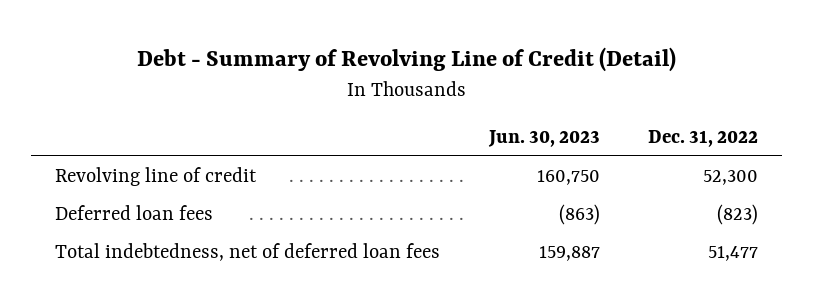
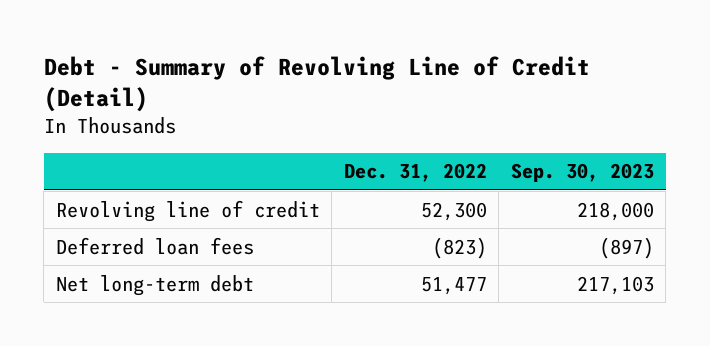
- | Jun. 30, 2023 | Dec. 31, 2022
+ | Dec. 31, 2022 | Sep. 30, 2023
- Total indebtedness, net of deferred loan fees | 159,887 | 51,477
+ Net long-term debt | 51,477 | 217,103

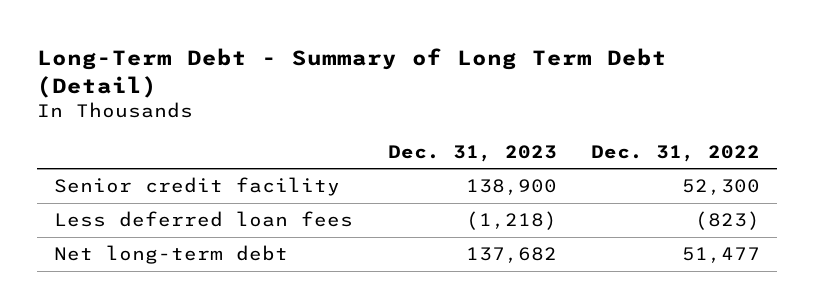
- Debt - Summary of Revolving Line of Credit (Detail)
+ Long-Term Debt - Summary of Long Term Debt (Detail)
- | Dec. 31, 2022 | Sep. 30, 2023
+ | Dec. 31, 2023 | Dec. 31, 2022
- Revolving line of credit | 52,300 | 218,000
- Deferred loan fees | (823) | (897)
+ Senior credit facility | 138,900 | 52,300
+ Less deferred loan fees | (1,218) | (823)

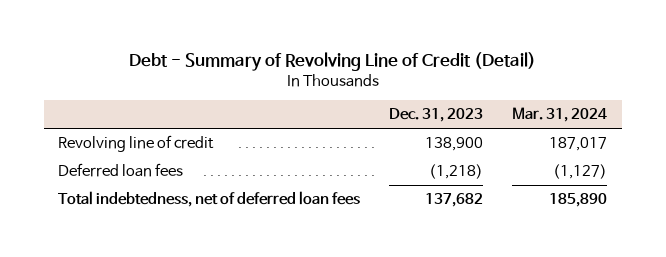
- Long-Term Debt - Summary of Long Term Debt (Detail)
+ Debt - Summary of Revolving Line of Credit (Detail)
- | Dec. 31, 2023 | Dec. 31, 2022
+ | Dec. 31, 2023 | Mar. 31, 2024
- Senior credit facility | 138,900 | 52,300
- Less deferred loan fees | (1,218) | (823)
- Net long-term debt | 137,682 | 51,477
+ Revolving line of credit | 138,900 | 187,017
+ Deferred loan fees | (1,218) | (1,127)
+ Total indebtedness, net of deferred loan fees | 137,682 | 185,890

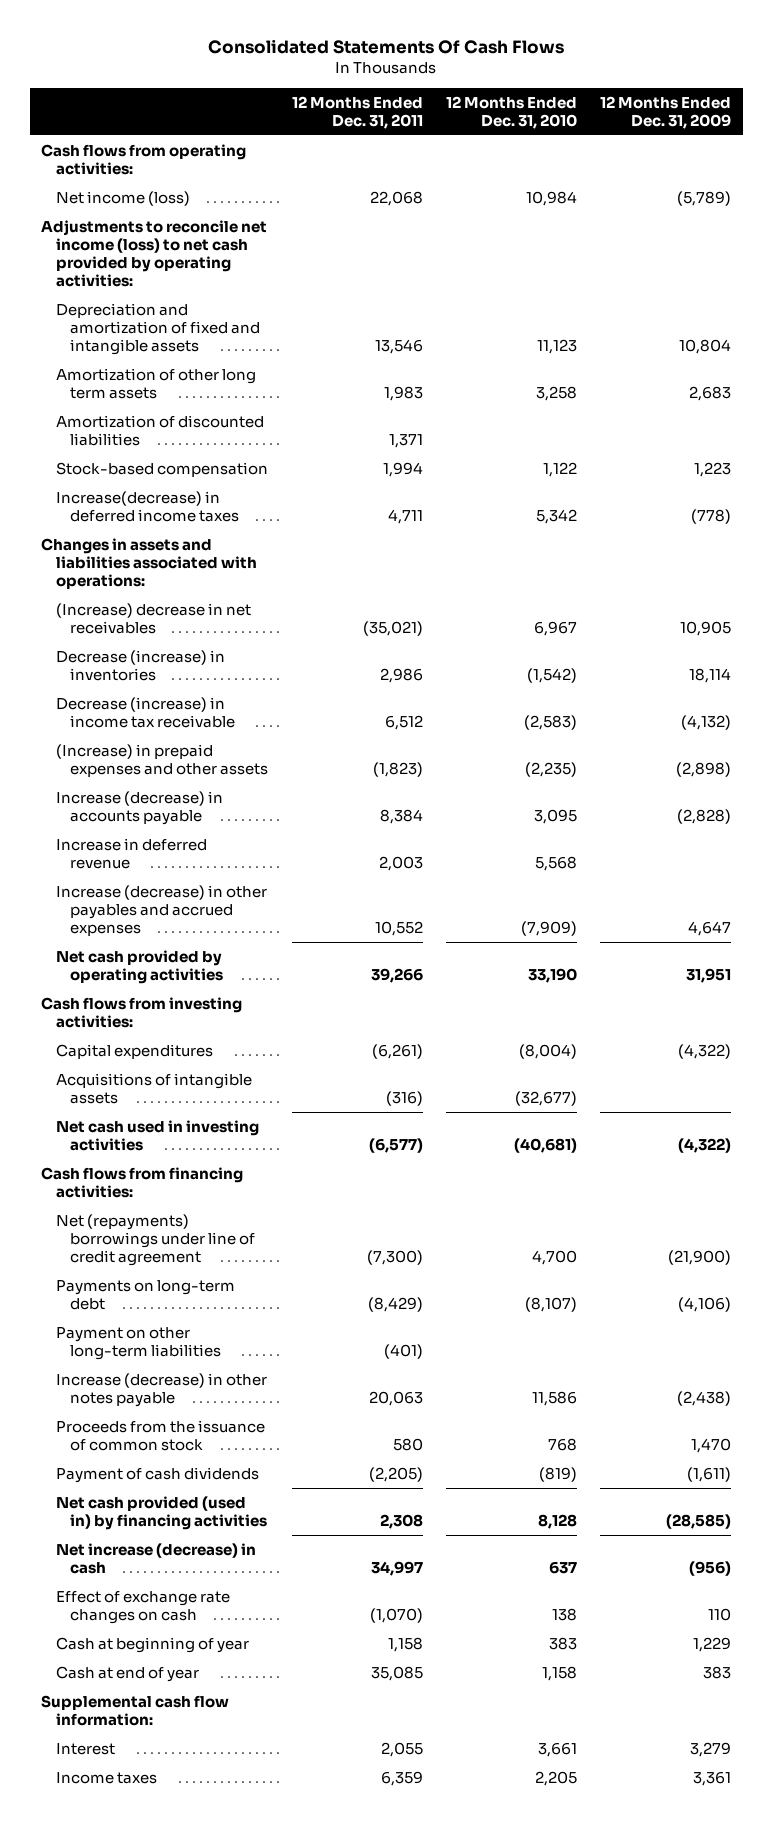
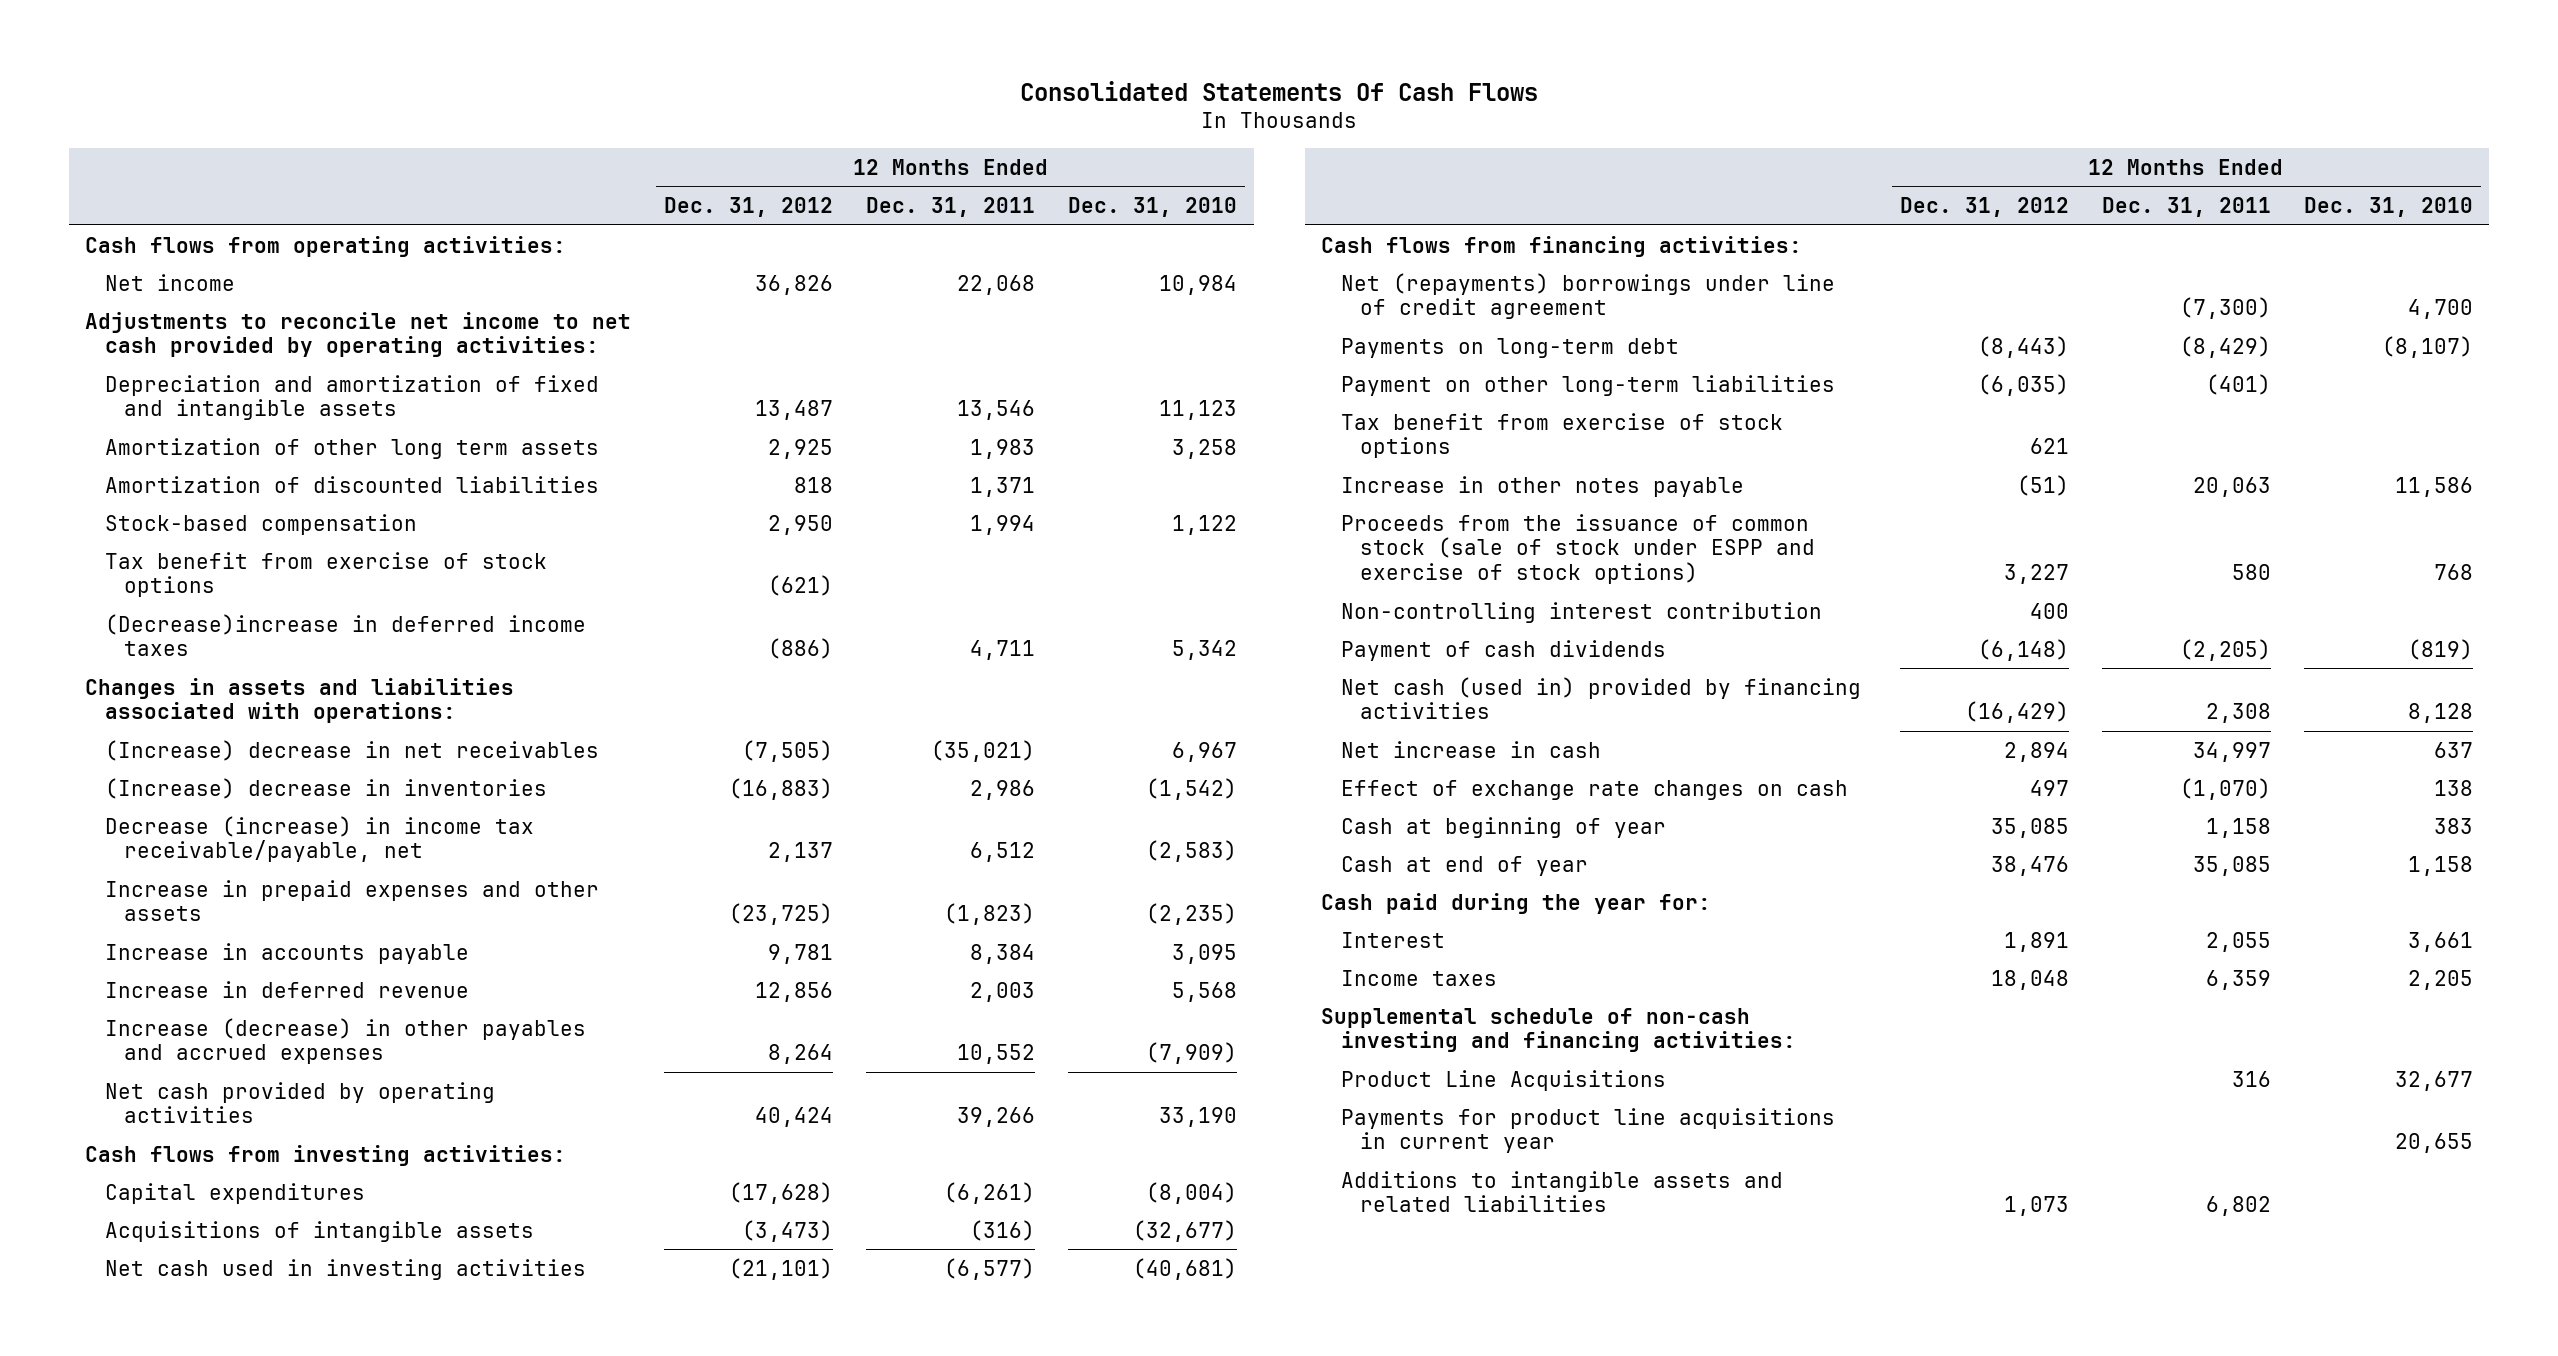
- | 12 Months Ended Dec. 31, 2011 | 12 Months Ended Dec. 31, 2010 | 12 Months Ended Dec. 31, 2009
+ | 12 Months Ended Dec. 31, 2012 | 12 Months Ended Dec. 31, 2011 | 12 Months Ended Dec. 31, 2010
- Net income (loss) | 22,068 | 10,984 | (5,789)
- Adjustments to reconcile net income (loss) to net cash provided by operating activities:
+ Net income | 36,826 | 22,068 | 10,984
+ Adjustments to reconcile net income to net cash provided by operating activities:
- Increase(decrease) in deferred income taxes | 4,711 | 5,342 | (778)
+ Tax benefit from exercise of stock options | (621) | |
+ (Decrease)increase in deferred income taxes | (886) | 4,711 | 5,342
- Decrease (increase) in inventories | 2,986 | (1,542) | 18,114
- Decrease (increase) in income tax receivable | 6,512 | (2,583) | (4,132)
- (Increase) in prepaid expenses and other assets | (1,823) | (2,235) | (2,898)
- Increase (decrease) in accounts payable | 8,384 | 3,095 | (2,828)
+ (Increase) decrease in inventories | (16,883) | 2,986 | (1,542)
+ Decrease (increase) in income tax receivable/payable, net | 2,137 | 6,512 | (2,583)
+ Increase in prepaid expenses and other assets | (23,725) | (1,823) | (2,235)
+ Increase in accounts payable | 9,781 | 8,384 | 3,095
- Increase (decrease) in other notes payable | 20,063 | 11,586 | (2,438)
- Proceeds from the issuance of common stock | 580 | 768 | 1,470
+ Tax benefit from exercise of stock options | 621 | |
+ Increase in other notes payable | (51) | 20,063 | 11,586
+ Proceeds from the issuance of common stock (sale of stock under ESPP and exercise of stock options) | 3,227 | 580 | 768
+ Non-controlling interest contribution | 400 | |
- Net cash provided (used in) by financing activities | 2,308 | 8,128 | (28,585)
- Net increase (decrease) in cash | 34,997 | 637 | (956)
+ Net cash (used in) provided by financing activities | (16,429) | 2,308 | 8,128
+ Net increase in cash | 2,894 | 34,997 | 637
- Supplemental cash flow information:
+ Cash paid during the year for:
+ Supplemental schedule of non-cash investing and financing activities:
+ Product Line Acquisitions | | 316 | 32,677
+ Payments for product line acquisitions in current year | | | 20,655
+ Additions to intangible assets and related liabilities | 1,073 | 6,802 |

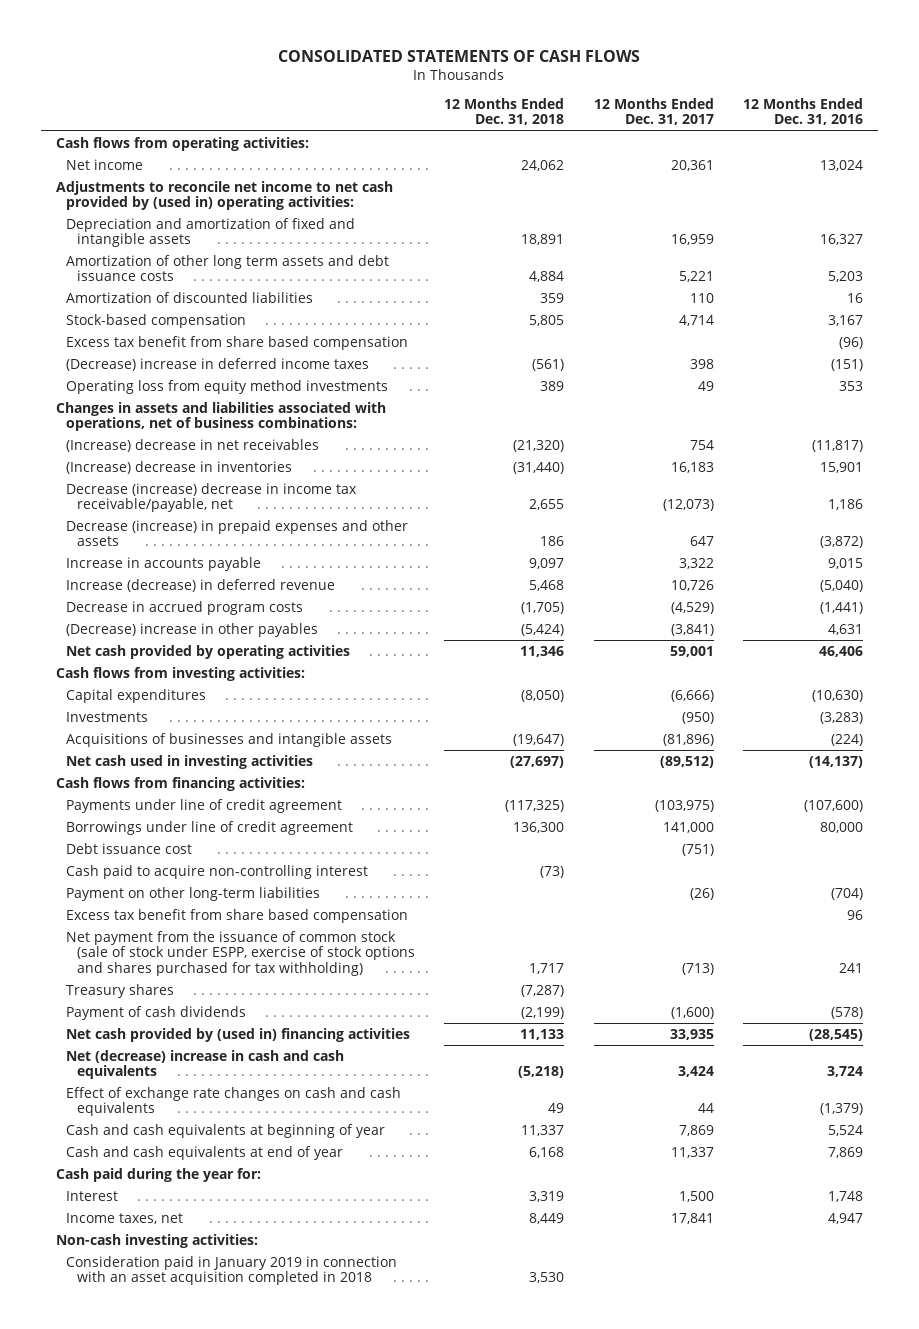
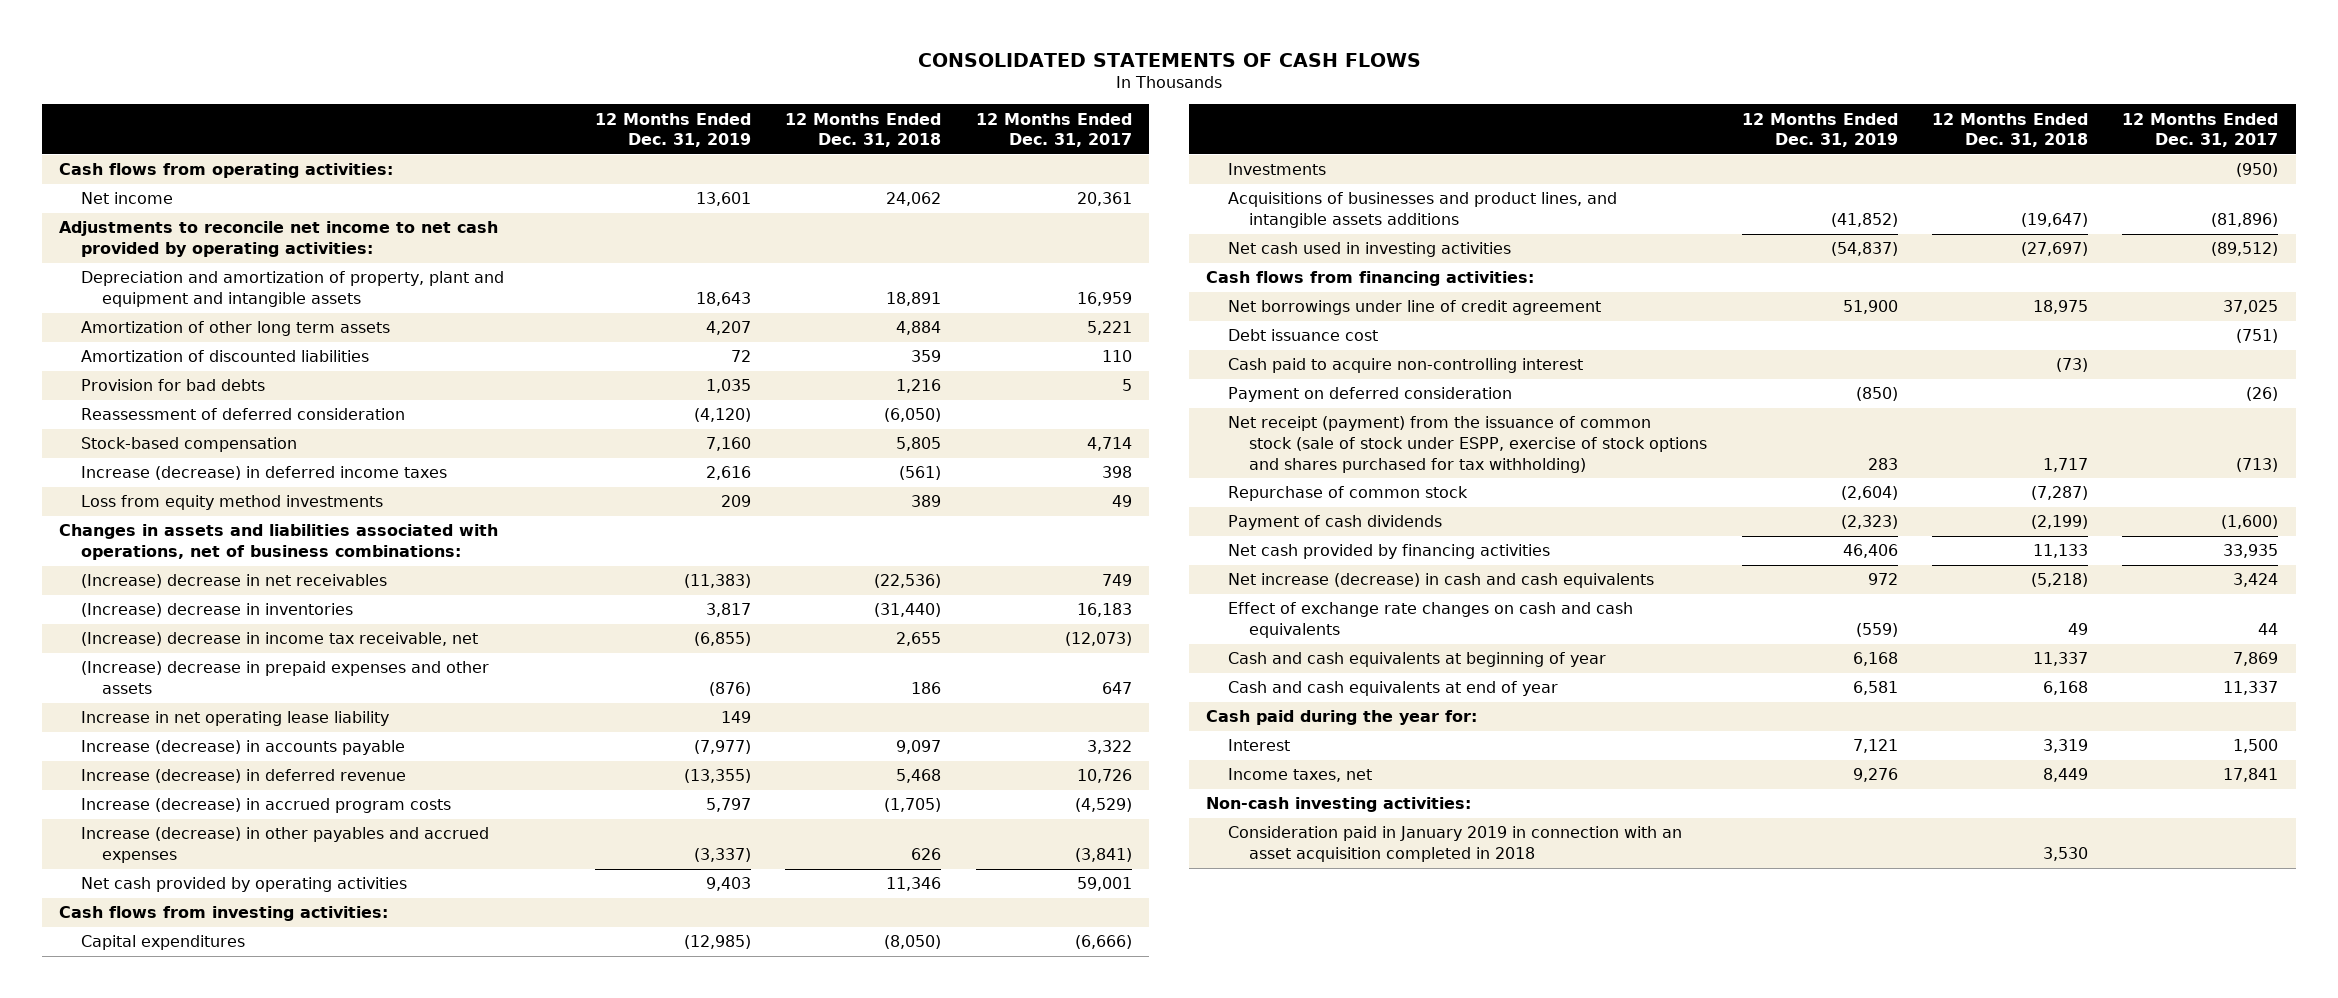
- | 12 Months Ended Dec. 31, 2018 | 12 Months Ended Dec. 31, 2017 | 12 Months Ended Dec. 31, 2016
+ | 12 Months Ended Dec. 31, 2019 | 12 Months Ended Dec. 31, 2018 | 12 Months Ended Dec. 31, 2017
- Adjustments to reconcile net income to net cash provided by (used in) operating activities:
- Depreciation and amortization of fixed and intangible assets | 18,891 | 16,959 | 16,327
- Amortization of other long term assets and debt issuance costs | 4,884 | 5,221 | 5,203
+ Adjustments to reconcile net income to net cash provided by operating activities:
+ Depreciation and amortization of property, plant and equipment and intangible assets | 18,643 | 18,891 | 16,959
+ Amortization of other long term assets | 4,207 | 4,884 | 5,221
+ Provision for bad debts | 1,035 | 1,216 | 5
+ Reassessment of deferred consideration | (4,120) | (6,050) |
- Excess tax benefit from share based compensation | | | (96)
- (Decrease) increase in deferred income taxes | (561) | 398 | (151)
- Operating loss from equity method investments | 389 | 49 | 353
+ Increase (decrease) in deferred income taxes | 2,616 | (561) | 398
+ Loss from equity method investments | 209 | 389 | 49
- (Increase) decrease in net receivables | (21,320) | 754 | (11,817)
+ (Increase) decrease in net receivables | (11,383) | (22,536) | 749
- Decrease (increase) decrease in income tax receivable/payable, net | 2,655 | (12,073) | 1,186
- Decrease (increase) in prepaid expenses and other assets | 186 | 647 | (3,872)
- Increase in accounts payable | 9,097 | 3,322 | 9,015
+ (Increase) decrease in income tax receivable, net | (6,855) | 2,655 | (12,073)
+ (Increase) decrease in prepaid expenses and other assets | (876) | 186 | 647
+ Increase in net operating lease liability | 149 | |
+ Increase (decrease) in accounts payable | (7,977) | 9,097 | 3,322
- Decrease in accrued program costs | (1,705) | (4,529) | (1,441)
- (Decrease) increase in other payables | (5,424) | (3,841) | 4,631
+ Increase (decrease) in accrued program costs | 5,797 | (1,705) | (4,529)
+ Increase (decrease) in other payables and accrued expenses | (3,337) | 626 | (3,841)
- Acquisitions of businesses and intangible assets | (19,647) | (81,896) | (224)
+ Acquisitions of businesses and product lines, and intangible assets additions | (41,852) | (19,647) | (81,896)
- Payments under line of credit agreement | (117,325) | (103,975) | (107,600)
- Borrowings under line of credit agreement | 136,300 | 141,000 | 80,000
+ Net borrowings under line of credit agreement | 51,900 | 18,975 | 37,025
- Payment on other long-term liabilities | | (26) | (704)
- Excess tax benefit from share based compensation | | | 96
- Net payment from the issuance of common stock (sale of stock under ESPP, exercise of stock options and shares purchased for tax withholding) | 1,717 | (713) | 241
- Treasury shares | (7,287) | |
+ Payment on deferred consideration | (850) | | (26)
+ Net receipt (payment) from the issuance of common stock (sale of stock under ESPP, exercise of stock options and shares purchased for tax withholding) | 283 | 1,717 | (713)
+ Repurchase of common stock | (2,604) | (7,287) |
- Net cash provided by (used in) financing activities | 11,133 | 33,935 | (28,545)
- Net (decrease) increase in cash and cash equivalents | (5,218) | 3,424 | 3,724
+ Net cash provided by financing activities | 46,406 | 11,133 | 33,935
+ Net increase (decrease) in cash and cash equivalents | 972 | (5,218) | 3,424

